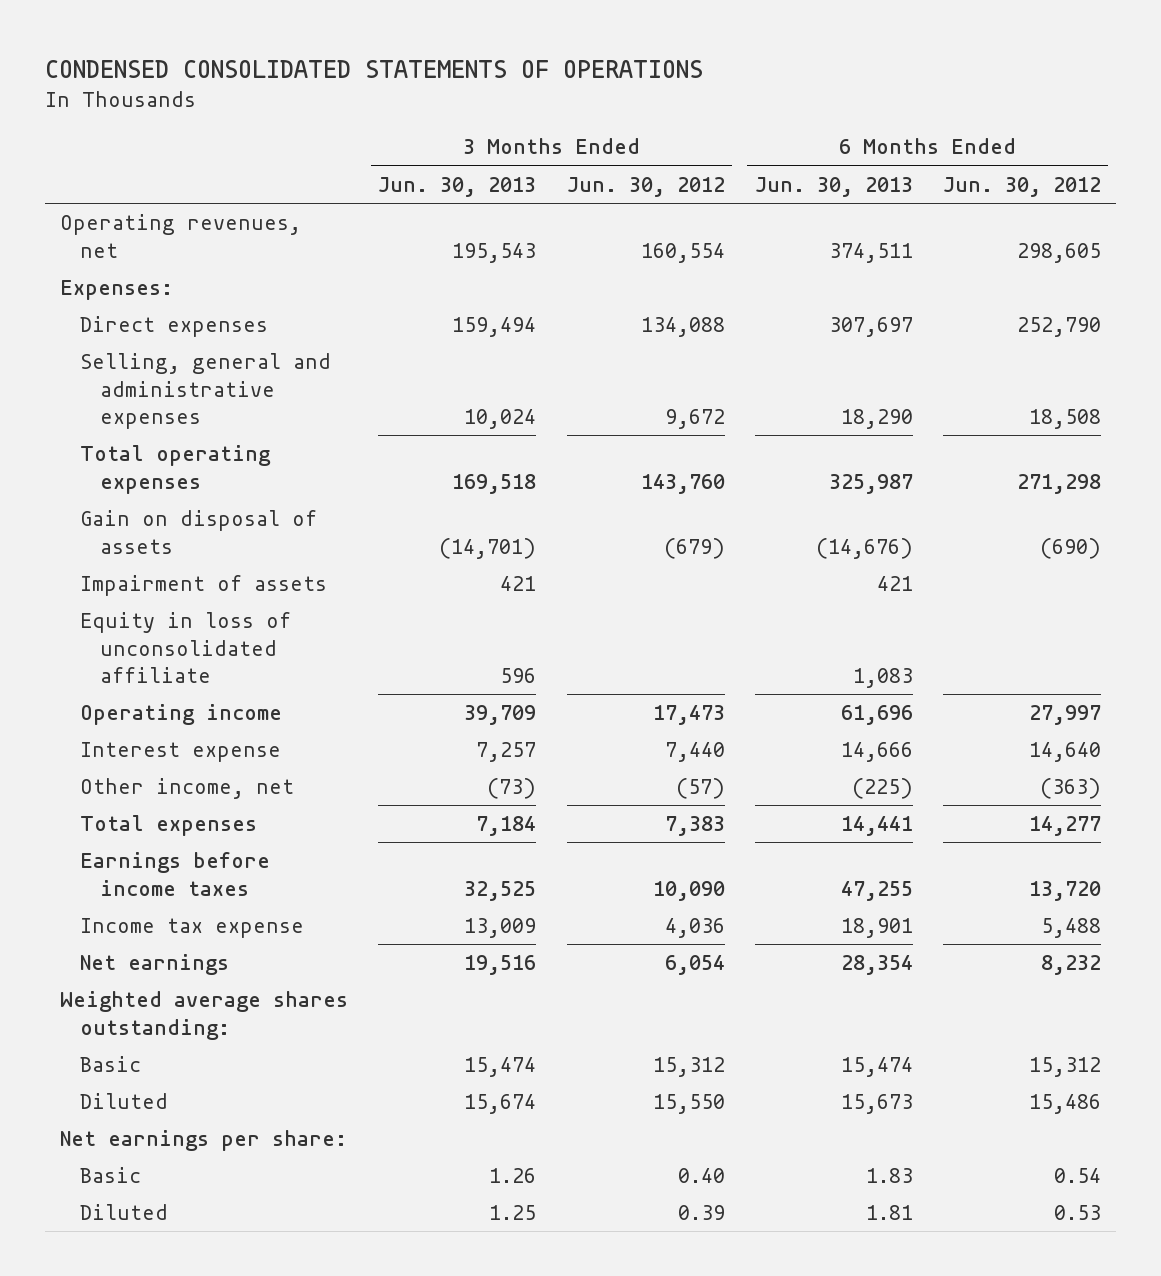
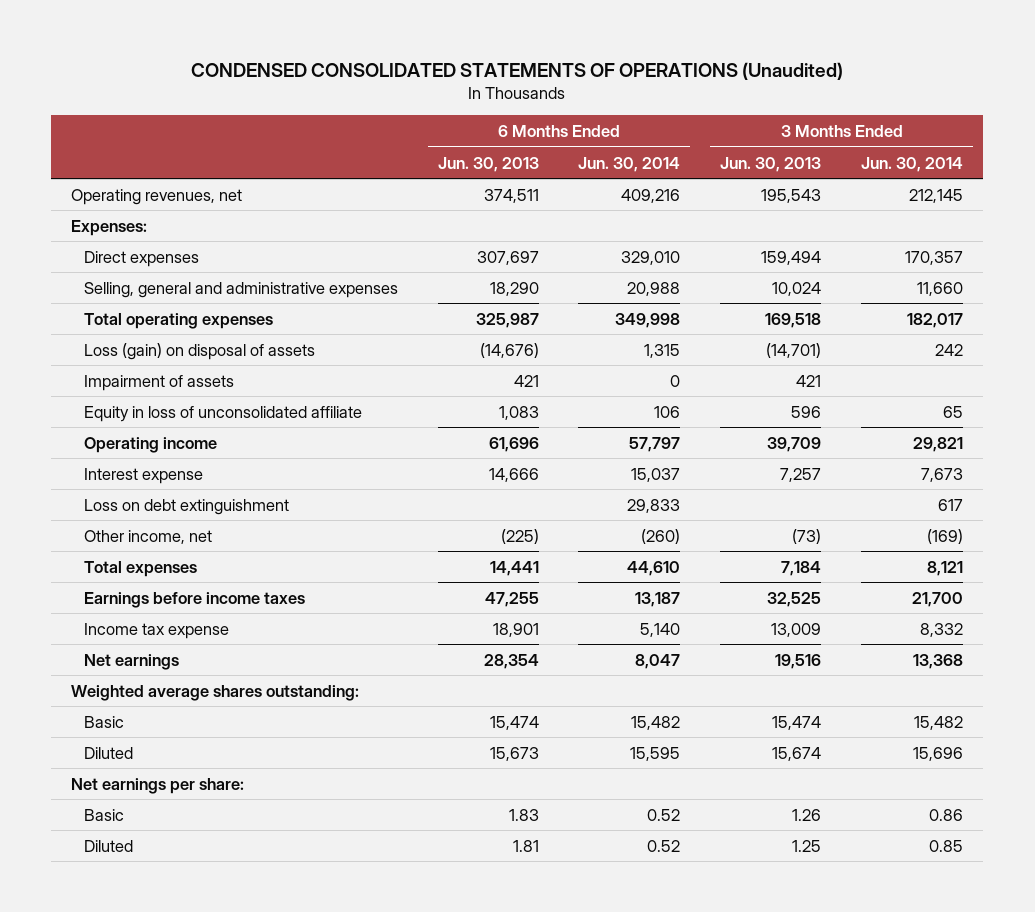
- CONDENSED CONSOLIDATED STATEMENTS OF OPERATIONS
+ CONDENSED CONSOLIDATED STATEMENTS OF OPERATIONS (Unaudited)
- | 3 Months Ended Jun. 30, 2013 | 3 Months Ended Jun. 30, 2012 | 6 Months Ended Jun. 30, 2013 | 6 Months Ended Jun. 30, 2012
+ | 6 Months Ended Jun. 30, 2013 | 6 Months Ended Jun. 30, 2014 | 3 Months Ended Jun. 30, 2013 | 3 Months Ended Jun. 30, 2014
- Gain on disposal of assets | (14,701) | (679) | (14,676) | (690)
+ Loss (gain) on disposal of assets | (14,676) | 1,315 | (14,701) | 242
+ Loss on debt extinguishment | | 29,833 | | 617

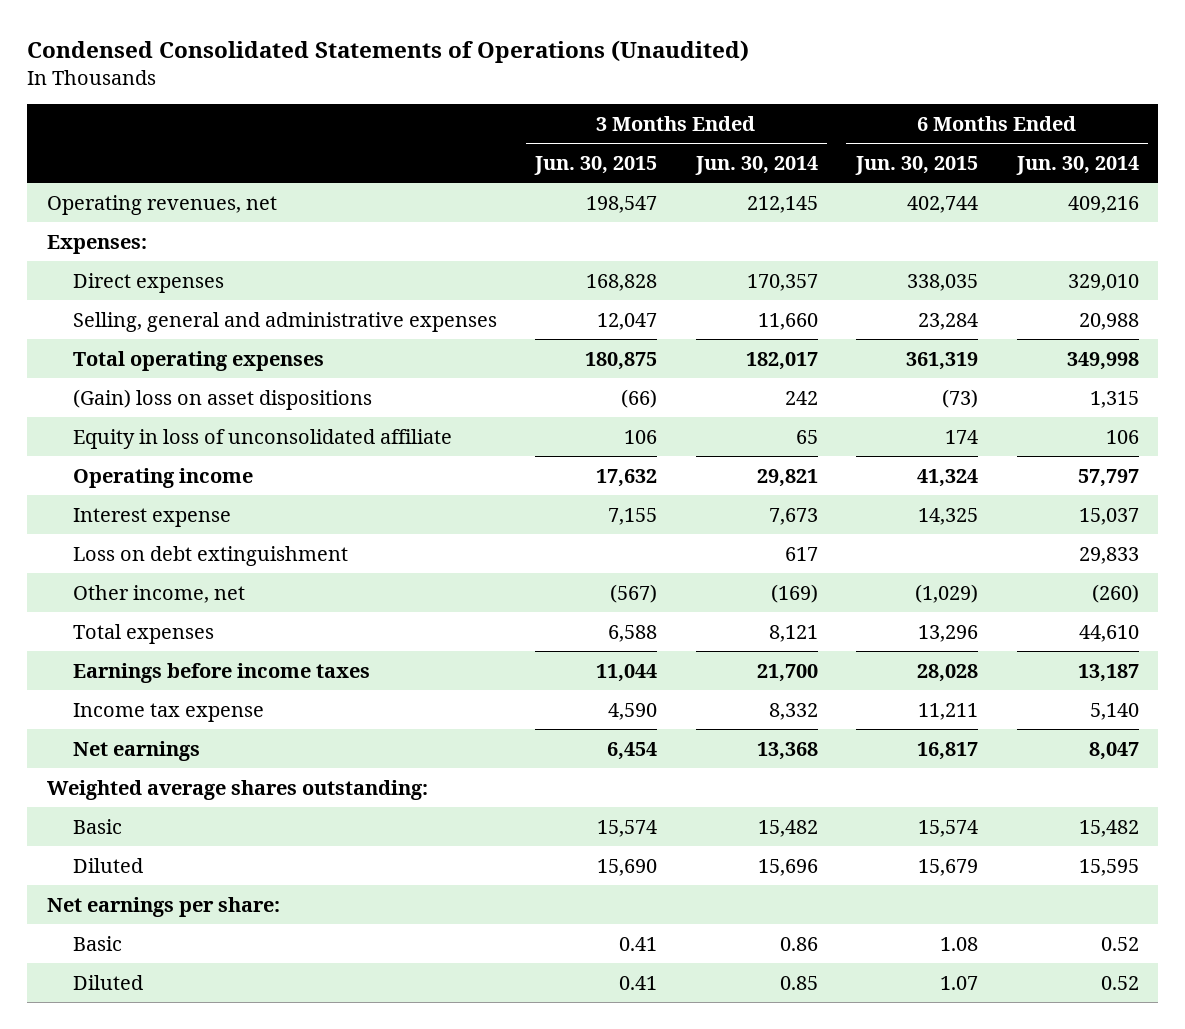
- CONDENSED CONSOLIDATED STATEMENTS OF OPERATIONS (Unaudited)
+ Condensed Consolidated Statements of Operations (Unaudited)
- | 6 Months Ended Jun. 30, 2013 | 6 Months Ended Jun. 30, 2014 | 3 Months Ended Jun. 30, 2013 | 3 Months Ended Jun. 30, 2014
+ | 3 Months Ended Jun. 30, 2015 | 3 Months Ended Jun. 30, 2014 | 6 Months Ended Jun. 30, 2015 | 6 Months Ended Jun. 30, 2014
- Loss (gain) on disposal of assets | (14,676) | 1,315 | (14,701) | 242
- Impairment of assets | 421 | 0 | 421 |
+ (Gain) loss on asset dispositions | (66) | 242 | (73) | 1,315

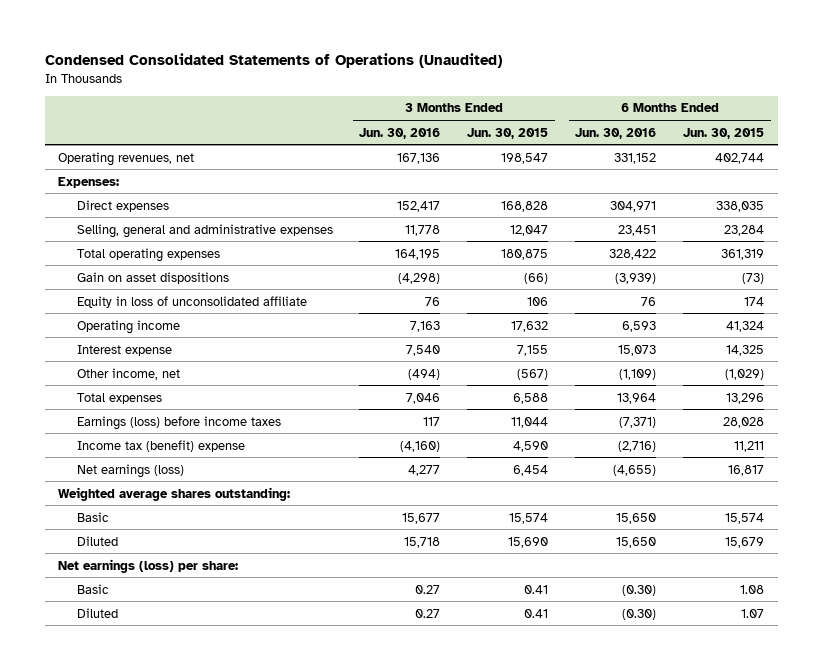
- | 3 Months Ended Jun. 30, 2015 | 3 Months Ended Jun. 30, 2014 | 6 Months Ended Jun. 30, 2015 | 6 Months Ended Jun. 30, 2014
+ | 3 Months Ended Jun. 30, 2016 | 3 Months Ended Jun. 30, 2015 | 6 Months Ended Jun. 30, 2016 | 6 Months Ended Jun. 30, 2015
- (Gain) loss on asset dispositions | (66) | 242 | (73) | 1,315
+ Gain on asset dispositions | (4,298) | (66) | (3,939) | (73)
- Loss on debt extinguishment | | 617 | | 29,833
- Earnings before income taxes | 11,044 | 21,700 | 28,028 | 13,187
- Income tax expense | 4,590 | 8,332 | 11,211 | 5,140
- Net earnings | 6,454 | 13,368 | 16,817 | 8,047
+ Earnings (loss) before income taxes | 117 | 11,044 | (7,371) | 28,028
+ Income tax (benefit) expense | (4,160) | 4,590 | (2,716) | 11,211
+ Net earnings (loss) | 4,277 | 6,454 | (4,655) | 16,817
- Net earnings per share:
+ Net earnings (loss) per share:

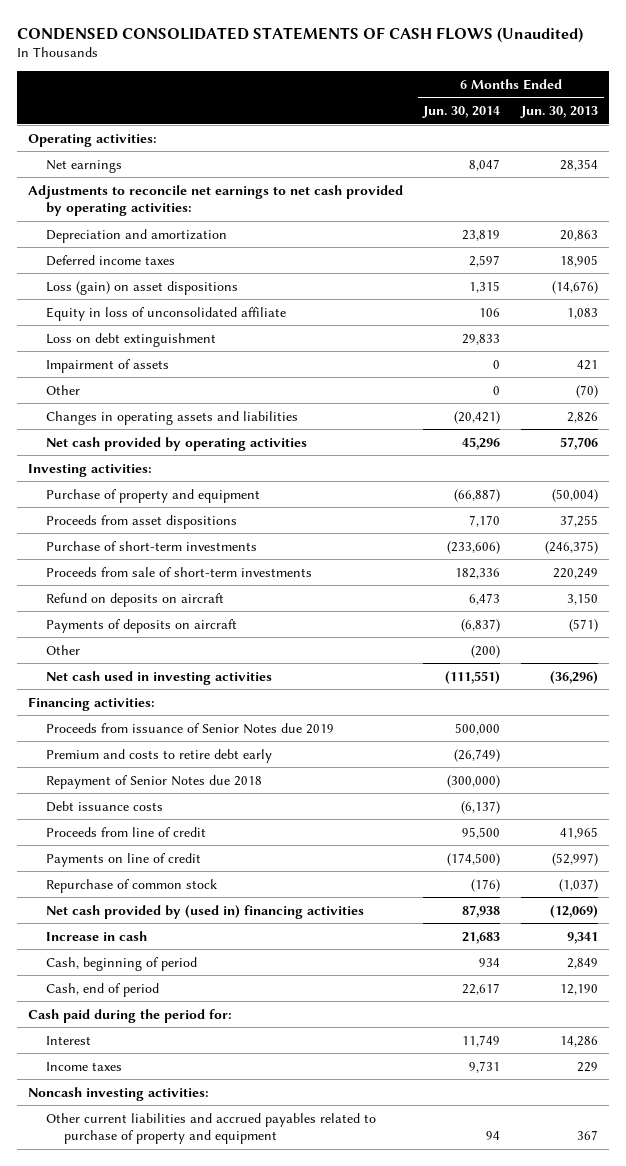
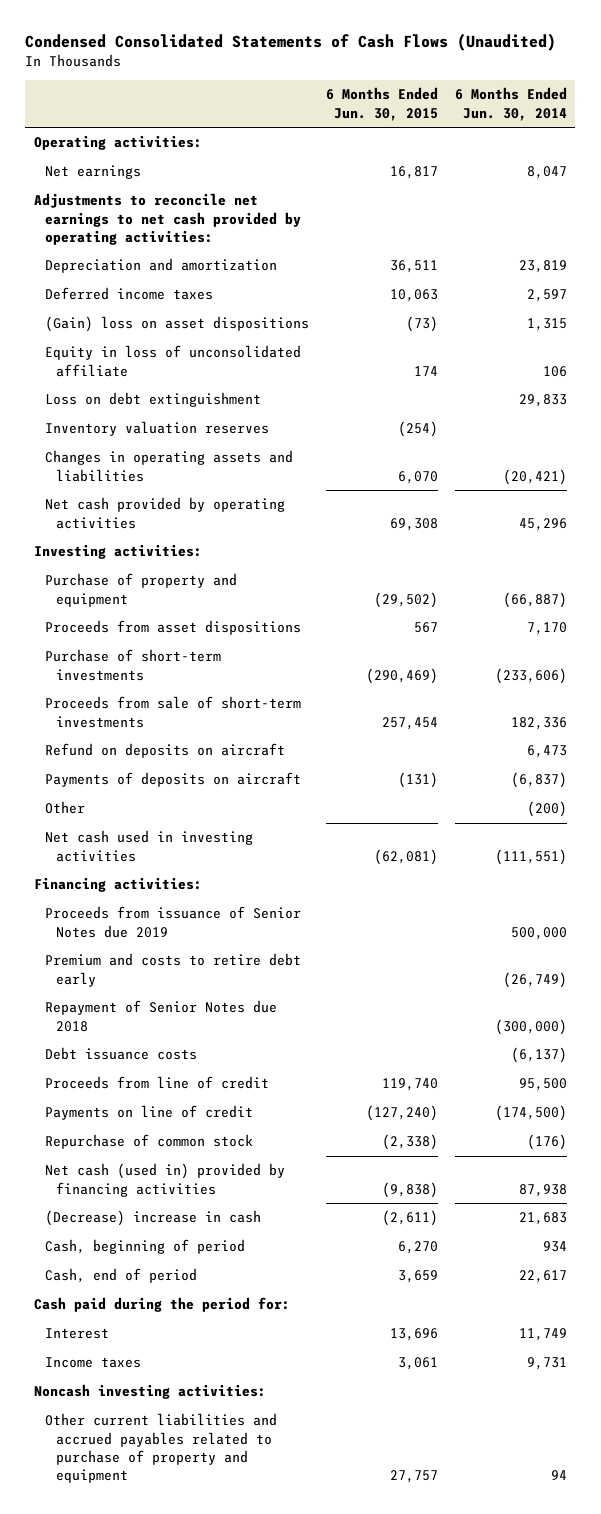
- CONDENSED CONSOLIDATED STATEMENTS OF CASH FLOWS (Unaudited)
+ Condensed Consolidated Statements of Cash Flows (Unaudited)
- | 6 Months Ended Jun. 30, 2014 | 6 Months Ended Jun. 30, 2013
+ | 6 Months Ended Jun. 30, 2015 | 6 Months Ended Jun. 30, 2014
- Loss (gain) on asset dispositions | 1,315 | (14,676)
+ (Gain) loss on asset dispositions | (73) | 1,315
- Impairment of assets | 0 | 421
- Other | 0 | (70)
+ Inventory valuation reserves | (254) |
- Net cash provided by (used in) financing activities | 87,938 | (12,069)
- Increase in cash | 21,683 | 9,341
+ Net cash (used in) provided by financing activities | (9,838) | 87,938
+ (Decrease) increase in cash | (2,611) | 21,683

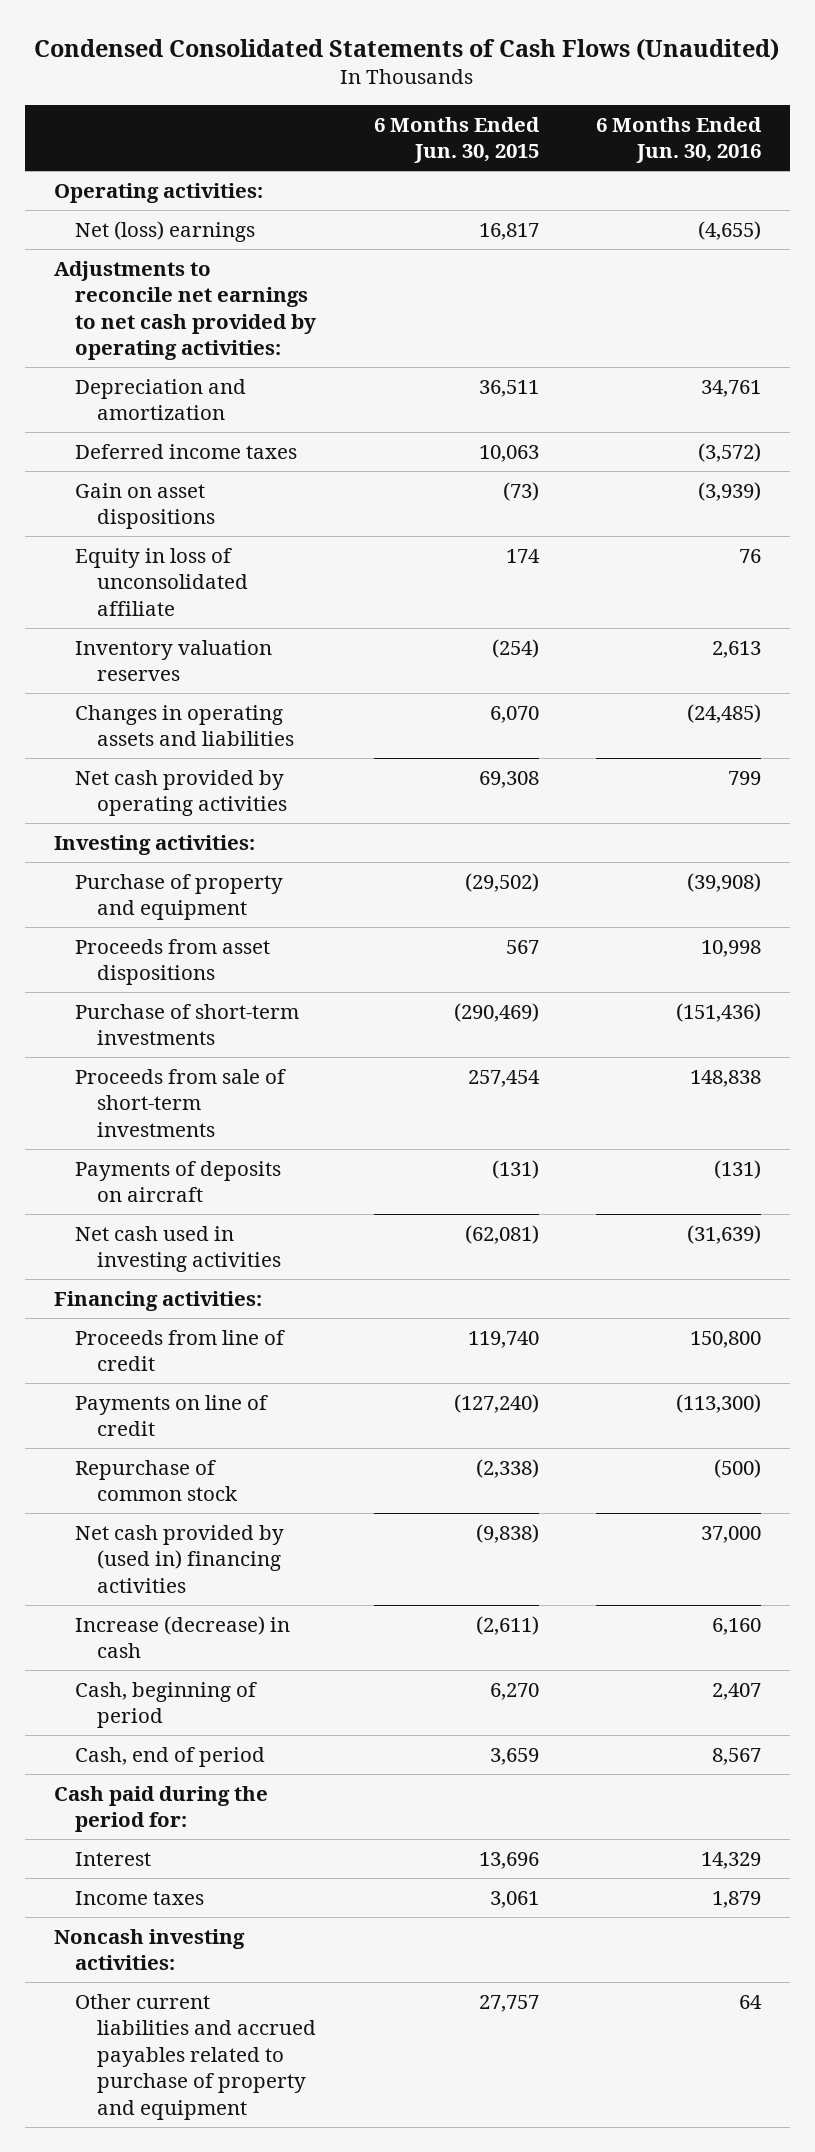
- | 6 Months Ended Jun. 30, 2015 | 6 Months Ended Jun. 30, 2014
+ | 6 Months Ended Jun. 30, 2015 | 6 Months Ended Jun. 30, 2016
- Net earnings | 16,817 | 8,047
+ Net (loss) earnings | 16,817 | (4,655)
- (Gain) loss on asset dispositions | (73) | 1,315
+ Gain on asset dispositions | (73) | (3,939)
- Loss on debt extinguishment | | 29,833
- Refund on deposits on aircraft | | 6,473
- Other | | (200)
- Proceeds from issuance of Senior Notes due 2019 | | 500,000
- Premium and costs to retire debt early | | (26,749)
- Repayment of Senior Notes due 2018 | | (300,000)
- Debt issuance costs | | (6,137)
- Net cash (used in) provided by financing activities | (9,838) | 87,938
- (Decrease) increase in cash | (2,611) | 21,683
+ Net cash provided by (used in) financing activities | (9,838) | 37,000
+ Increase (decrease) in cash | (2,611) | 6,160

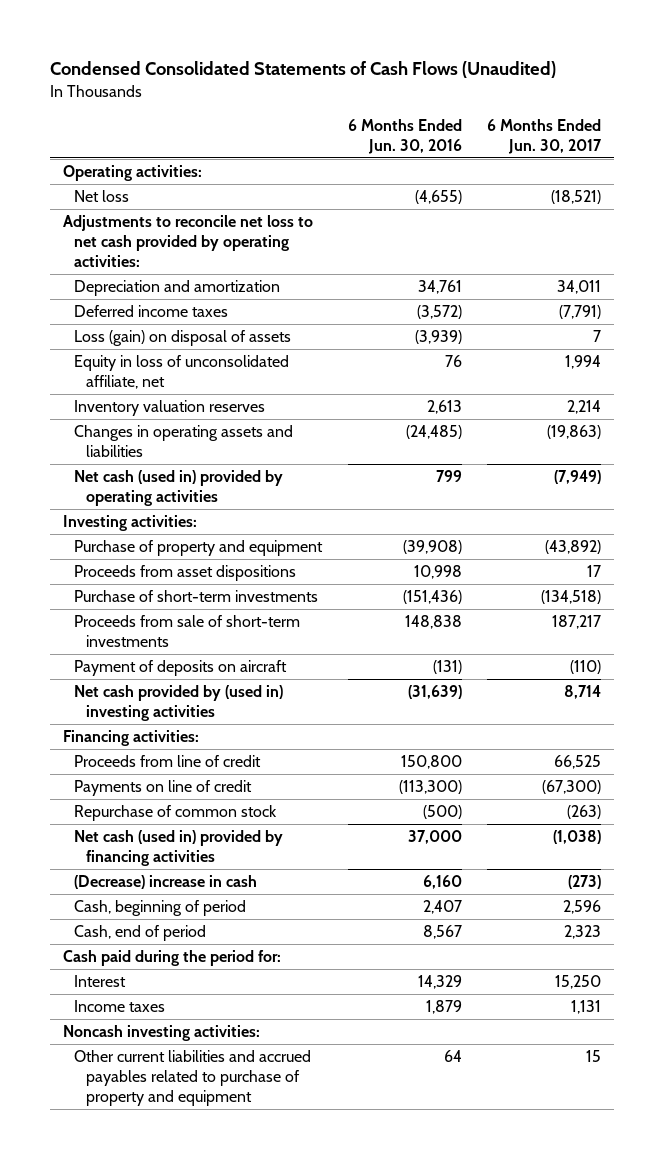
- | 6 Months Ended Jun. 30, 2015 | 6 Months Ended Jun. 30, 2016
+ | 6 Months Ended Jun. 30, 2016 | 6 Months Ended Jun. 30, 2017
- Net (loss) earnings | 16,817 | (4,655)
- Adjustments to reconcile net earnings to net cash provided by operating activities:
+ Net loss | (4,655) | (18,521)
+ Adjustments to reconcile net loss to net cash provided by operating activities:
- Gain on asset dispositions | (73) | (3,939)
- Equity in loss of unconsolidated affiliate | 174 | 76
+ Loss (gain) on disposal of assets | (3,939) | 7
+ Equity in loss of unconsolidated affiliate, net | 76 | 1,994
- Net cash provided by operating activities | 69,308 | 799
+ Net cash (used in) provided by operating activities | 799 | (7,949)
- Payments of deposits on aircraft | (131) | (131)
- Net cash used in investing activities | (62,081) | (31,639)
+ Payment of deposits on aircraft | (131) | (110)
+ Net cash provided by (used in) investing activities | (31,639) | 8,714
- Net cash provided by (used in) financing activities | (9,838) | 37,000
- Increase (decrease) in cash | (2,611) | 6,160
+ Net cash (used in) provided by financing activities | 37,000 | (1,038)
+ (Decrease) increase in cash | 6,160 | (273)

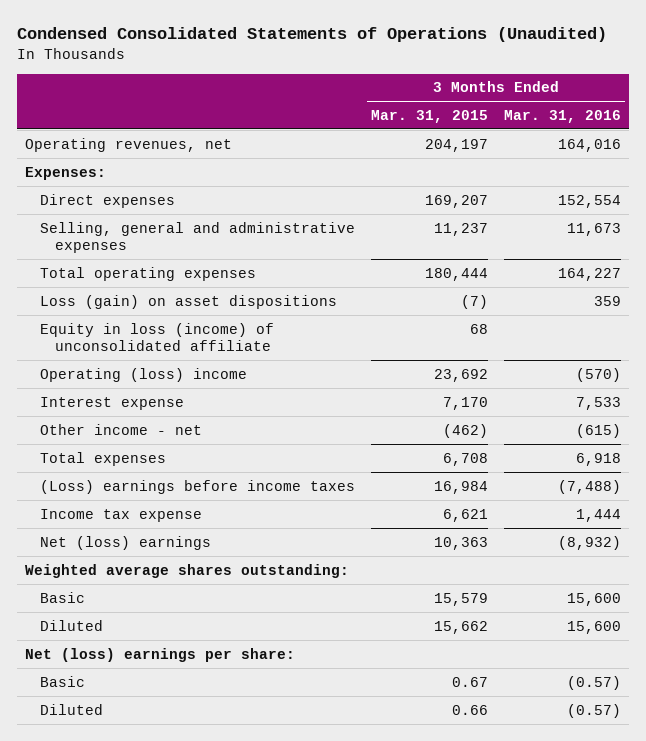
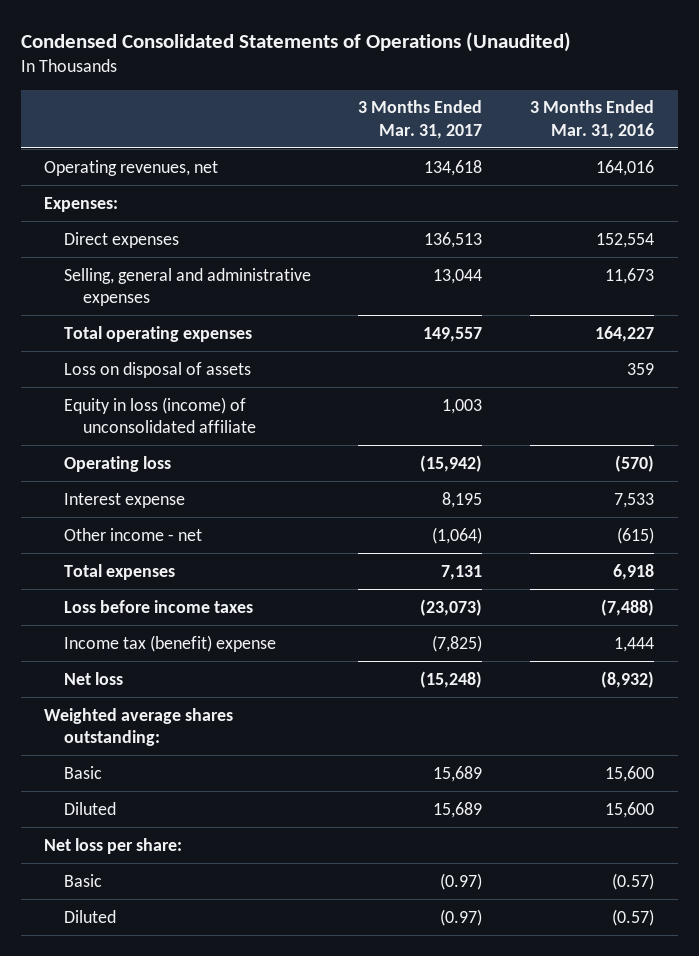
- | 3 Months Ended Mar. 31, 2015 | 3 Months Ended Mar. 31, 2016
+ | 3 Months Ended Mar. 31, 2017 | 3 Months Ended Mar. 31, 2016
- Loss (gain) on asset dispositions | (7) | 359
+ Loss on disposal of assets | | 359
- Operating (loss) income | 23,692 | (570)
+ Operating loss | (15,942) | (570)
- (Loss) earnings before income taxes | 16,984 | (7,488)
- Income tax expense | 6,621 | 1,444
- Net (loss) earnings | 10,363 | (8,932)
+ Loss before income taxes | (23,073) | (7,488)
+ Income tax (benefit) expense | (7,825) | 1,444
+ Net loss | (15,248) | (8,932)
- Net (loss) earnings per share:
+ Net loss per share:

